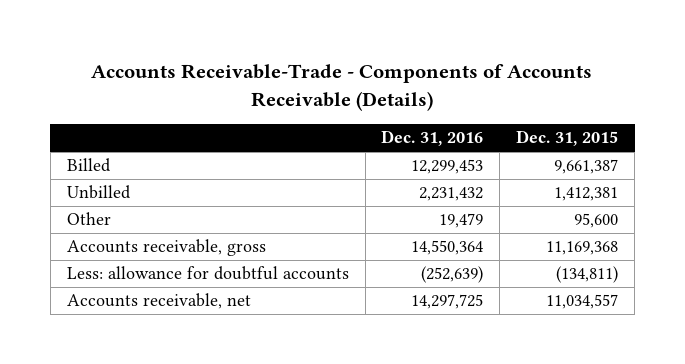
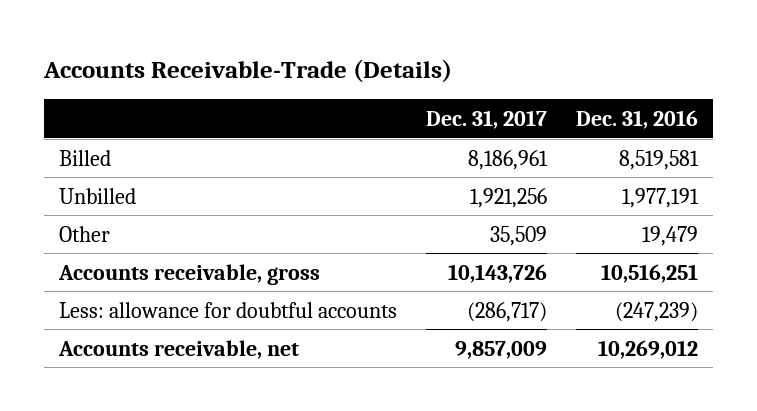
- Accounts Receivable-Trade - Components of Accounts Receivable (Details)
+ Accounts Receivable-Trade (Details)
- | Dec. 31, 2016 | Dec. 31, 2015
+ | Dec. 31, 2017 | Dec. 31, 2016
- Billed | 12,299,453 | 9,661,387
- Unbilled | 2,231,432 | 1,412,381
+ Billed | 8,186,961 | 8,519,581
+ Unbilled | 1,921,256 | 1,977,191
- Accounts receivable, gross | 14,550,364 | 11,169,368
- Less: allowance for doubtful accounts | (252,639) | (134,811)
- Accounts receivable, net | 14,297,725 | 11,034,557
+ Accounts receivable, gross | 10,143,726 | 10,516,251
+ Less: allowance for doubtful accounts | (286,717) | (247,239)
+ Accounts receivable, net | 9,857,009 | 10,269,012

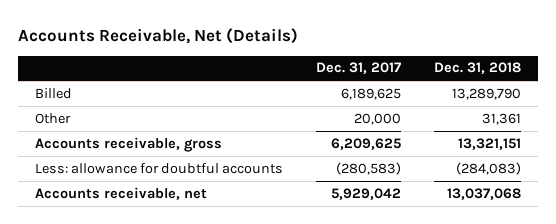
- Accounts Receivable-Trade (Details)
+ Accounts Receivable, Net (Details)
- | Dec. 31, 2017 | Dec. 31, 2016
+ | Dec. 31, 2017 | Dec. 31, 2018
- Billed | 8,186,961 | 8,519,581
- Unbilled | 1,921,256 | 1,977,191
- Other | 35,509 | 19,479
- Accounts receivable, gross | 10,143,726 | 10,516,251
- Less: allowance for doubtful accounts | (286,717) | (247,239)
- Accounts receivable, net | 9,857,009 | 10,269,012
+ Billed | 6,189,625 | 13,289,790
+ Other | 20,000 | 31,361
+ Accounts receivable, gross | 6,209,625 | 13,321,151
+ Less: allowance for doubtful accounts | (280,583) | (284,083)
+ Accounts receivable, net | 5,929,042 | 13,037,068

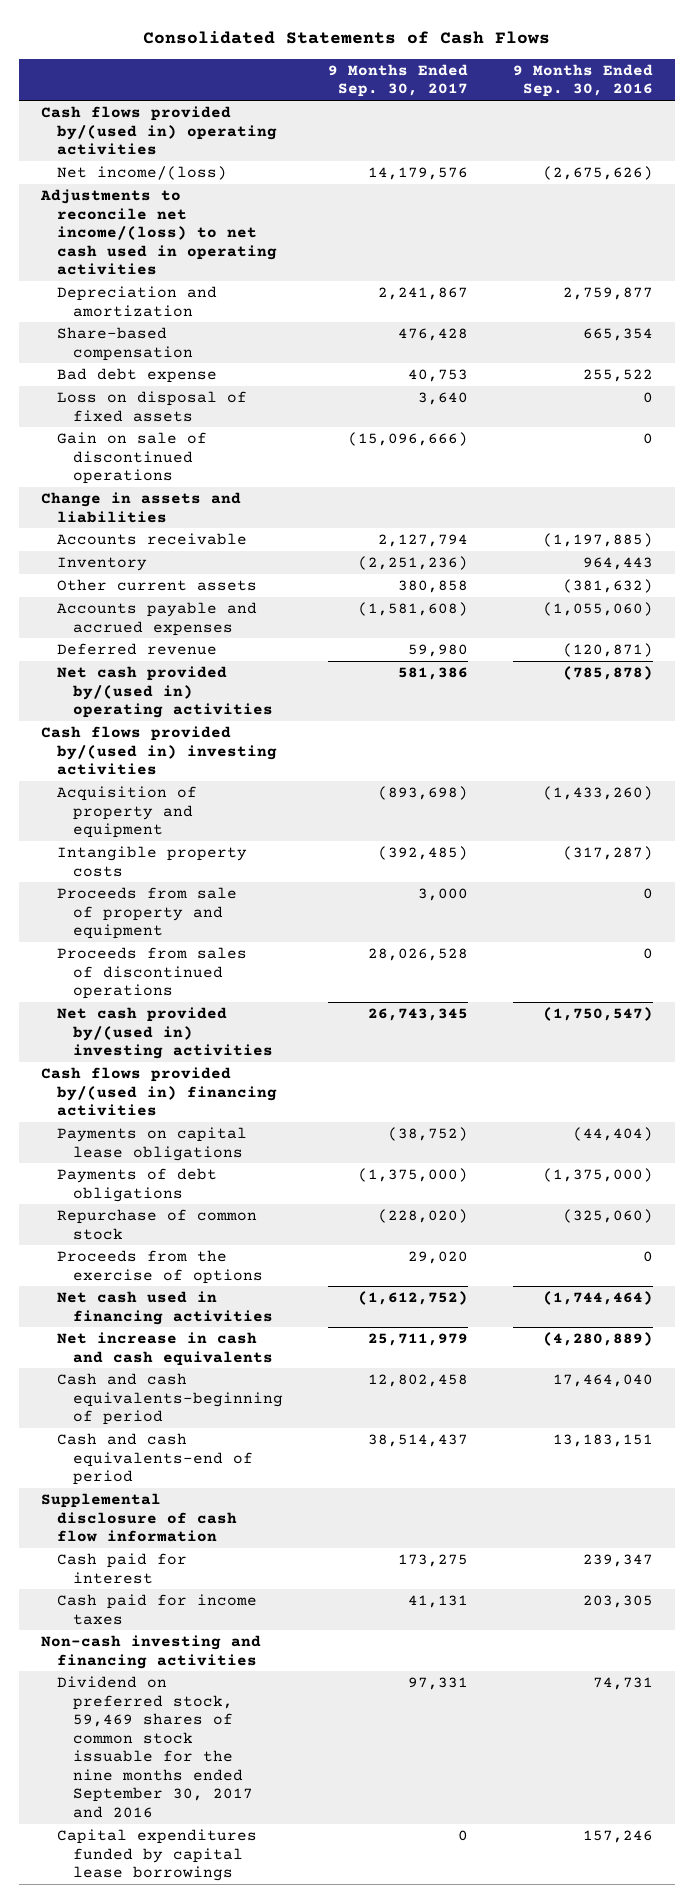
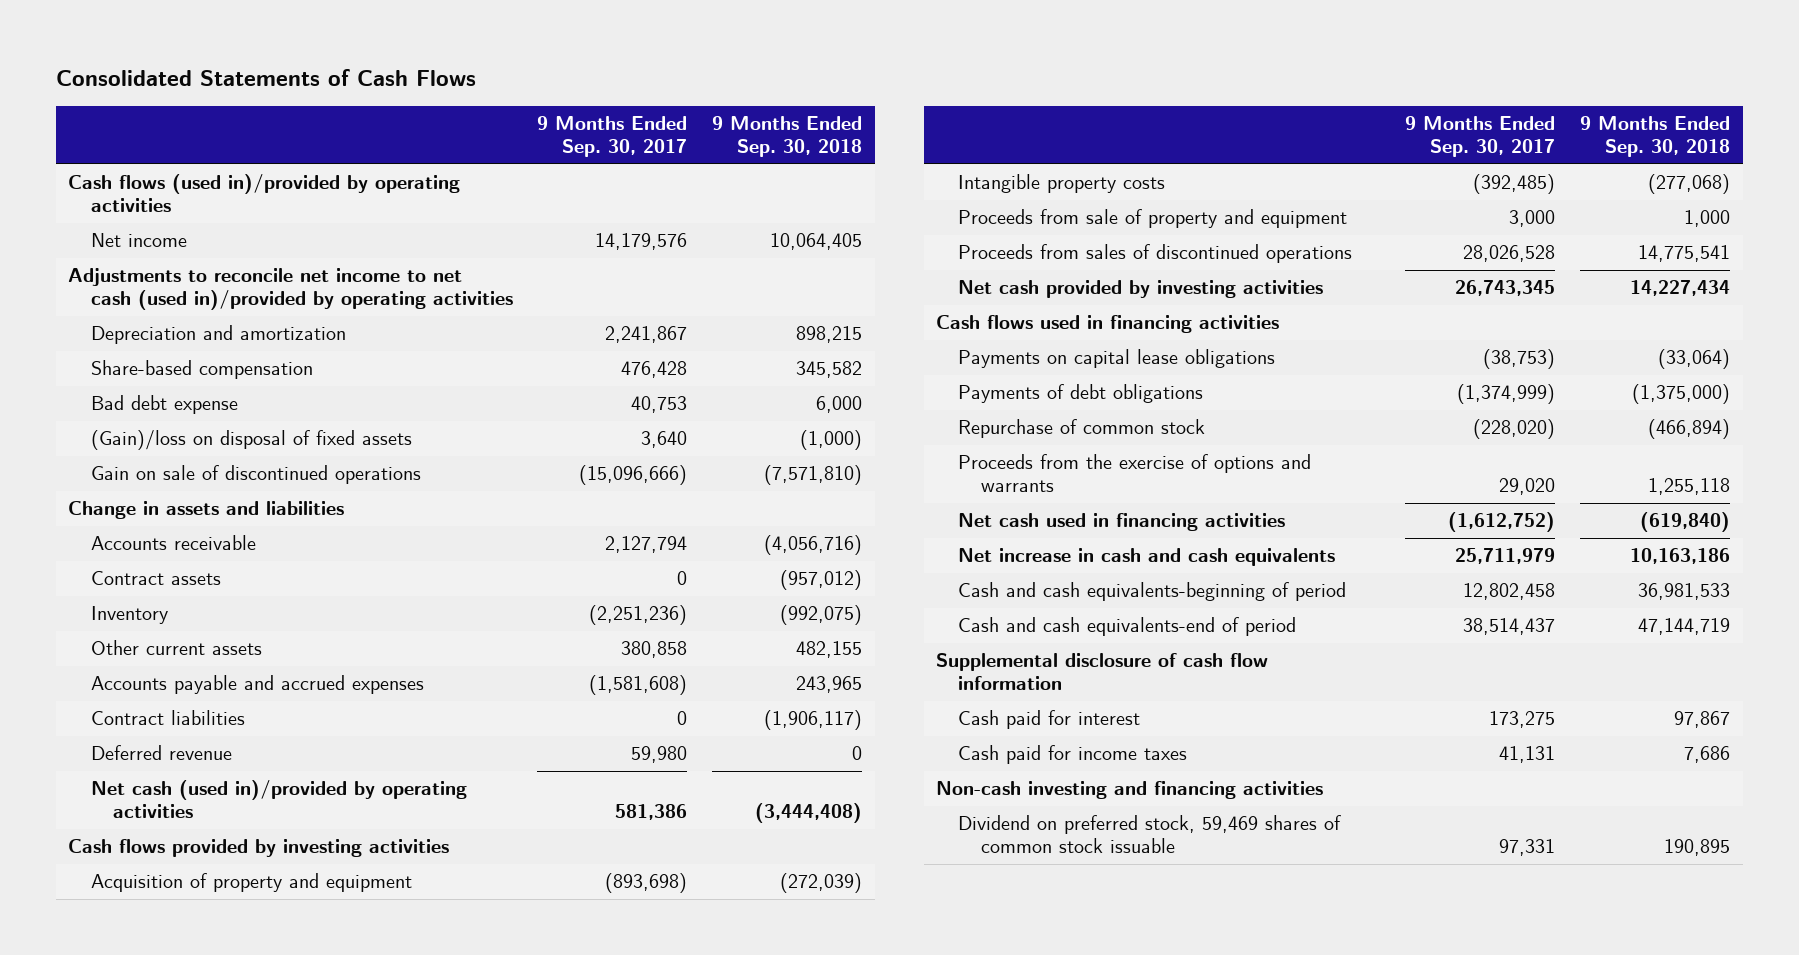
- | 9 Months Ended Sep. 30, 2017 | 9 Months Ended Sep. 30, 2016
+ | 9 Months Ended Sep. 30, 2017 | 9 Months Ended Sep. 30, 2018
- Cash flows provided by/(used in) operating activities
- Net income/(loss) | 14,179,576 | (2,675,626)
- Adjustments to reconcile net income/(loss) to net cash used in operating activities
+ Cash flows (used in)/provided by operating activities
+ Net income | 14,179,576 | 10,064,405
+ Adjustments to reconcile net income to net cash (used in)/provided by operating activities
- Loss on disposal of fixed assets | 3,640 | 0
+ (Gain)/loss on disposal of fixed assets | 3,640 | (1,000)
+ Contract assets | 0 | (957,012)
+ Contract liabilities | 0 | (1,906,117)
- Net cash provided by/(used in) operating activities | 581,386 | (785,878)
- Cash flows provided by/(used in) investing activities
+ Net cash (used in)/provided by operating activities | 581,386 | (3,444,408)
+ Cash flows provided by investing activities
- Net cash provided by/(used in) investing activities | 26,743,345 | (1,750,547)
- Cash flows provided by/(used in) financing activities
- Payments on capital lease obligations | (38,752) | (44,404)
- Payments of debt obligations | (1,375,000) | (1,375,000)
+ Net cash provided by investing activities | 26,743,345 | 14,227,434
+ Cash flows used in financing activities
+ Payments on capital lease obligations | (38,753) | (33,064)
+ Payments of debt obligations | (1,374,999) | (1,375,000)
- Proceeds from the exercise of options | 29,020 | 0
+ Proceeds from the exercise of options and warrants | 29,020 | 1,255,118
- Dividend on preferred stock, 59,469 shares of common stock issuable for the nine months ended September 30, 2017 and 2016 | 97,331 | 74,731
- Capital expenditures funded by capital lease borrowings | 0 | 157,246
+ Dividend on preferred stock, 59,469 shares of common stock issuable | 97,331 | 190,895

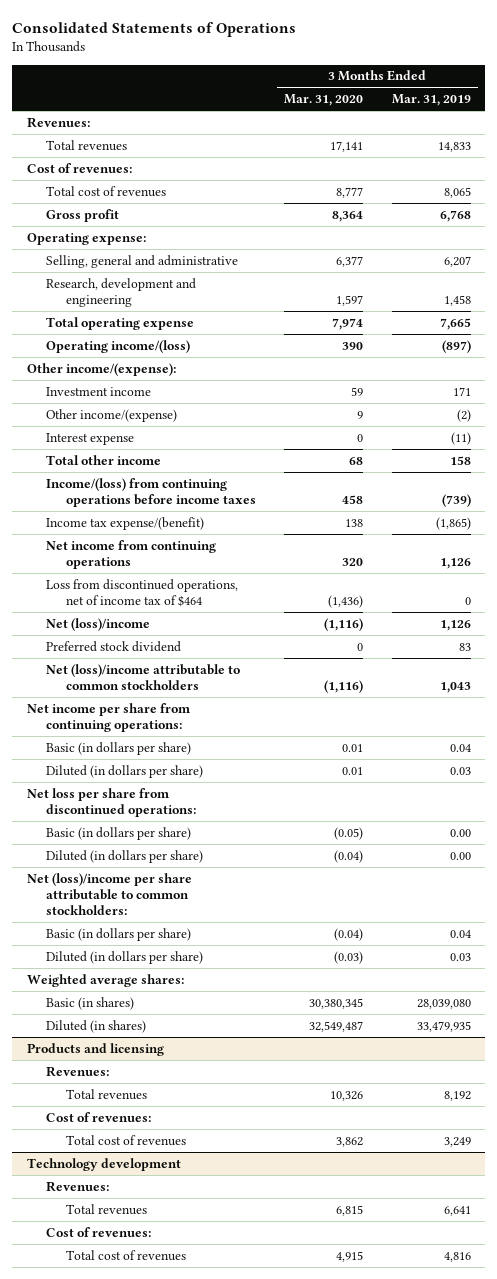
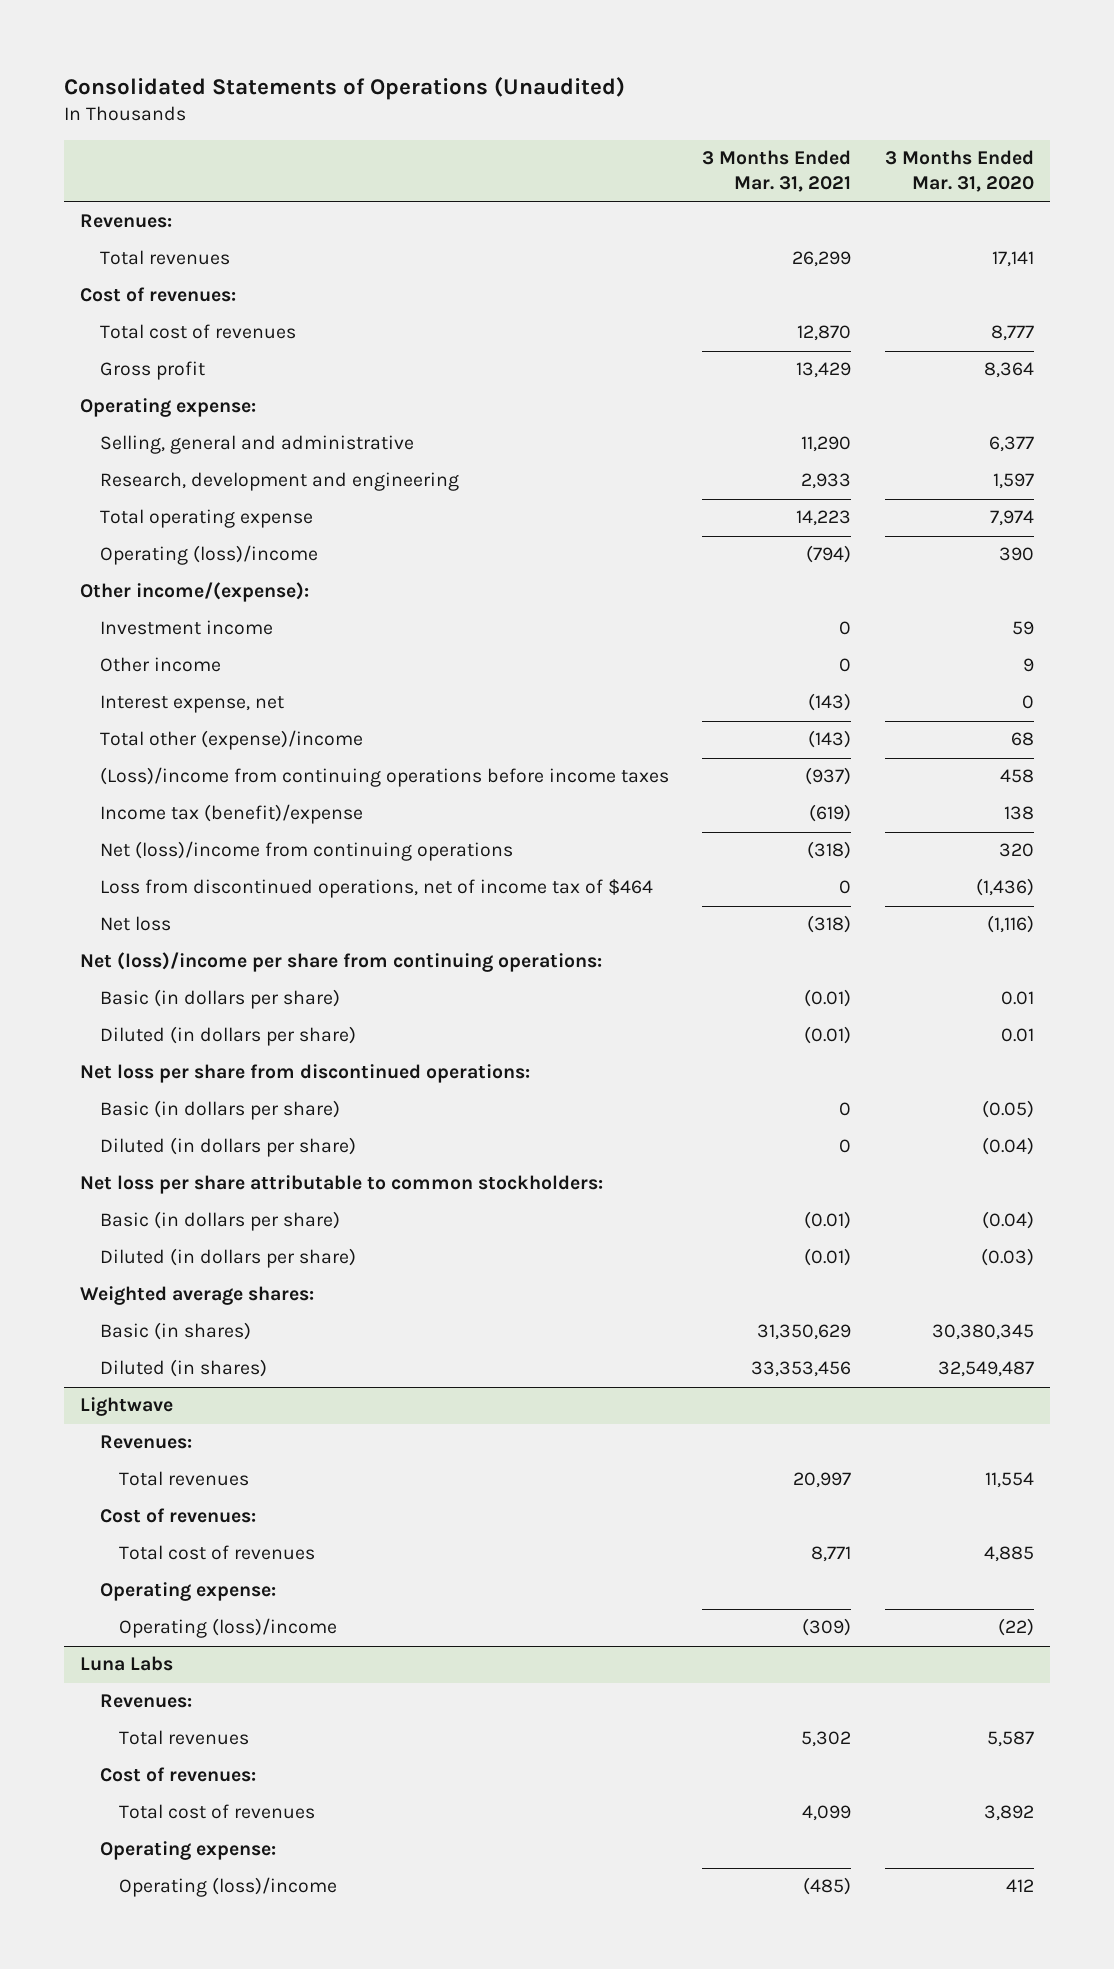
- Consolidated Statements of Operations
+ Consolidated Statements of Operations (Unaudited)
- | 3 Months Ended Mar. 31, 2020 | 3 Months Ended Mar. 31, 2019
+ | 3 Months Ended Mar. 31, 2021 | 3 Months Ended Mar. 31, 2020
- Operating income/(loss) | 390 | (897)
+ Operating (loss)/income | (794) | 390
- Other income/(expense) | 9 | (2)
- Interest expense | 0 | (11)
- Total other income | 68 | 158
- Income/(loss) from continuing operations before income taxes | 458 | (739)
- Income tax expense/(benefit) | 138 | (1,865)
- Net income from continuing operations | 320 | 1,126
+ Other income | 0 | 9
+ Interest expense, net | (143) | 0
+ Total other (expense)/income | (143) | 68
+ (Loss)/income from continuing operations before income taxes | (937) | 458
+ Income tax (benefit)/expense | (619) | 138
+ Net (loss)/income from continuing operations | (318) | 320
- Net (loss)/income | (1,116) | 1,126
- Preferred stock dividend | 0 | 83
- Net (loss)/income attributable to common stockholders | (1,116) | 1,043
- Net income per share from continuing operations:
+ Net loss | (318) | (1,116)
+ Net (loss)/income per share from continuing operations:
- Net (loss)/income per share attributable to common stockholders:
+ Net loss per share attributable to common stockholders:
- Products and licensing
+ Lightwave
- Total revenues | 10,326 | 8,192
+ Total revenues | 20,997 | 11,554
- Total cost of revenues | 3,862 | 3,249
- Technology development
+ Total cost of revenues | 8,771 | 4,885
+ Operating expense:
+ Operating (loss)/income | (309) | (22)
+ Luna Labs
- Total revenues | 6,815 | 6,641
+ Total revenues | 5,302 | 5,587
- Total cost of revenues | 4,915 | 4,816
+ Total cost of revenues | 4,099 | 3,892
+ Operating expense:
+ Operating (loss)/income | (485) | 412

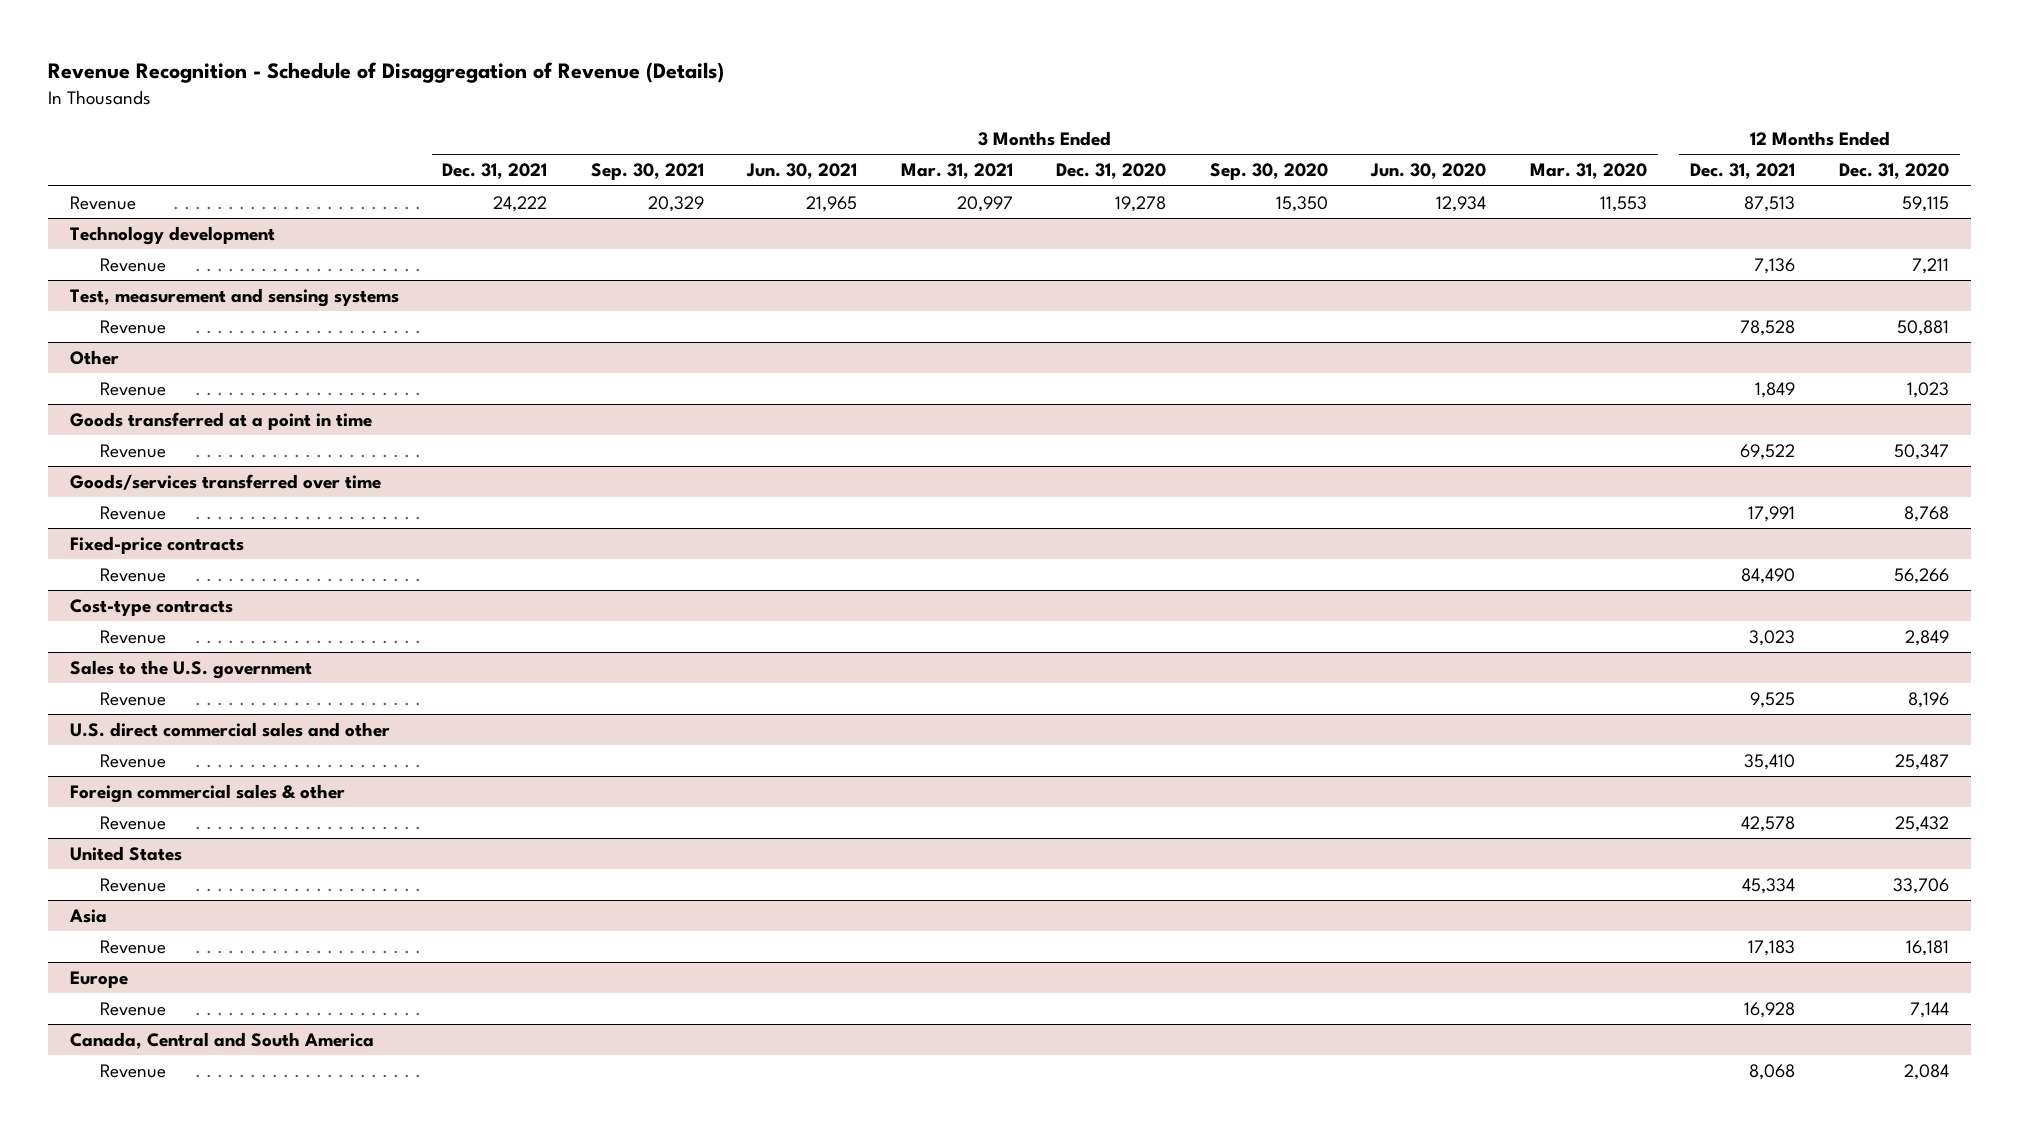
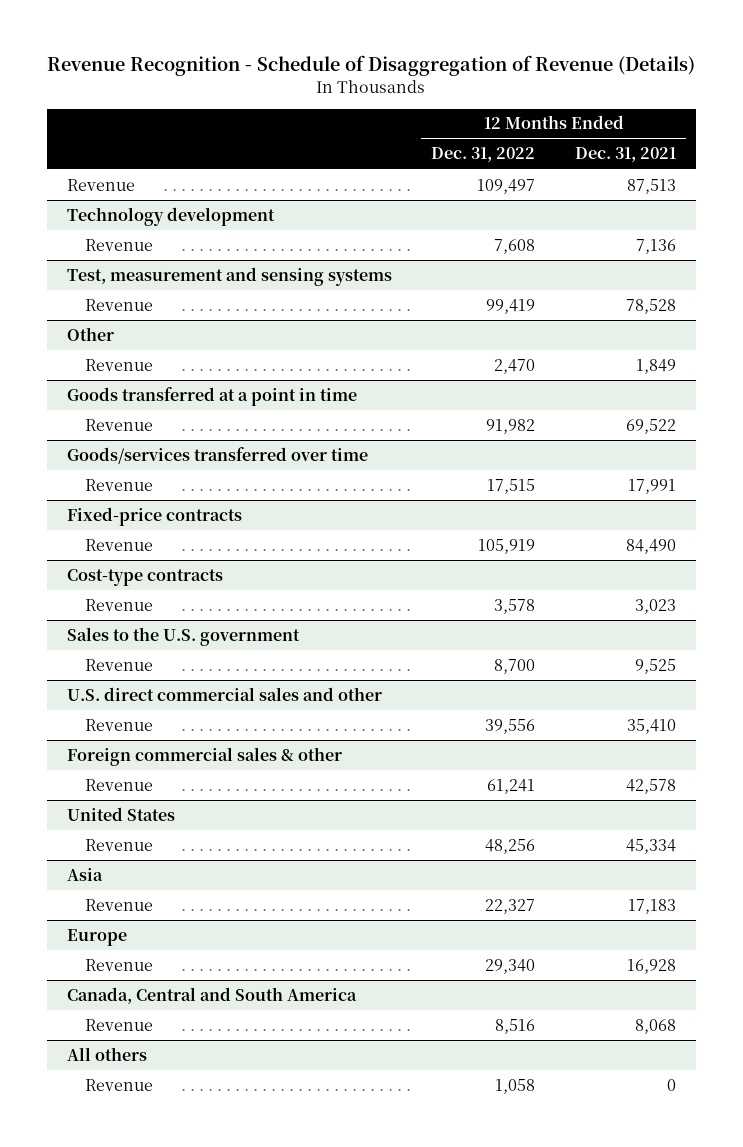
- | 3 Months Ended Dec. 31, 2021 | 3 Months Ended Sep. 30, 2021 | 3 Months Ended Jun. 30, 2021 | 3 Months Ended Mar. 31, 2021 | 3 Months Ended Dec. 31, 2020 | 3 Months Ended Sep. 30, 2020 | 3 Months Ended Jun. 30, 2020 | 3 Months Ended Mar. 31, 2020 | 12 Months Ended Dec. 31, 2021 | 12 Months Ended Dec. 31, 2020
+ | 12 Months Ended Dec. 31, 2022 | 12 Months Ended Dec. 31, 2021
+ All others
+ Revenue | 1,058 | 0

